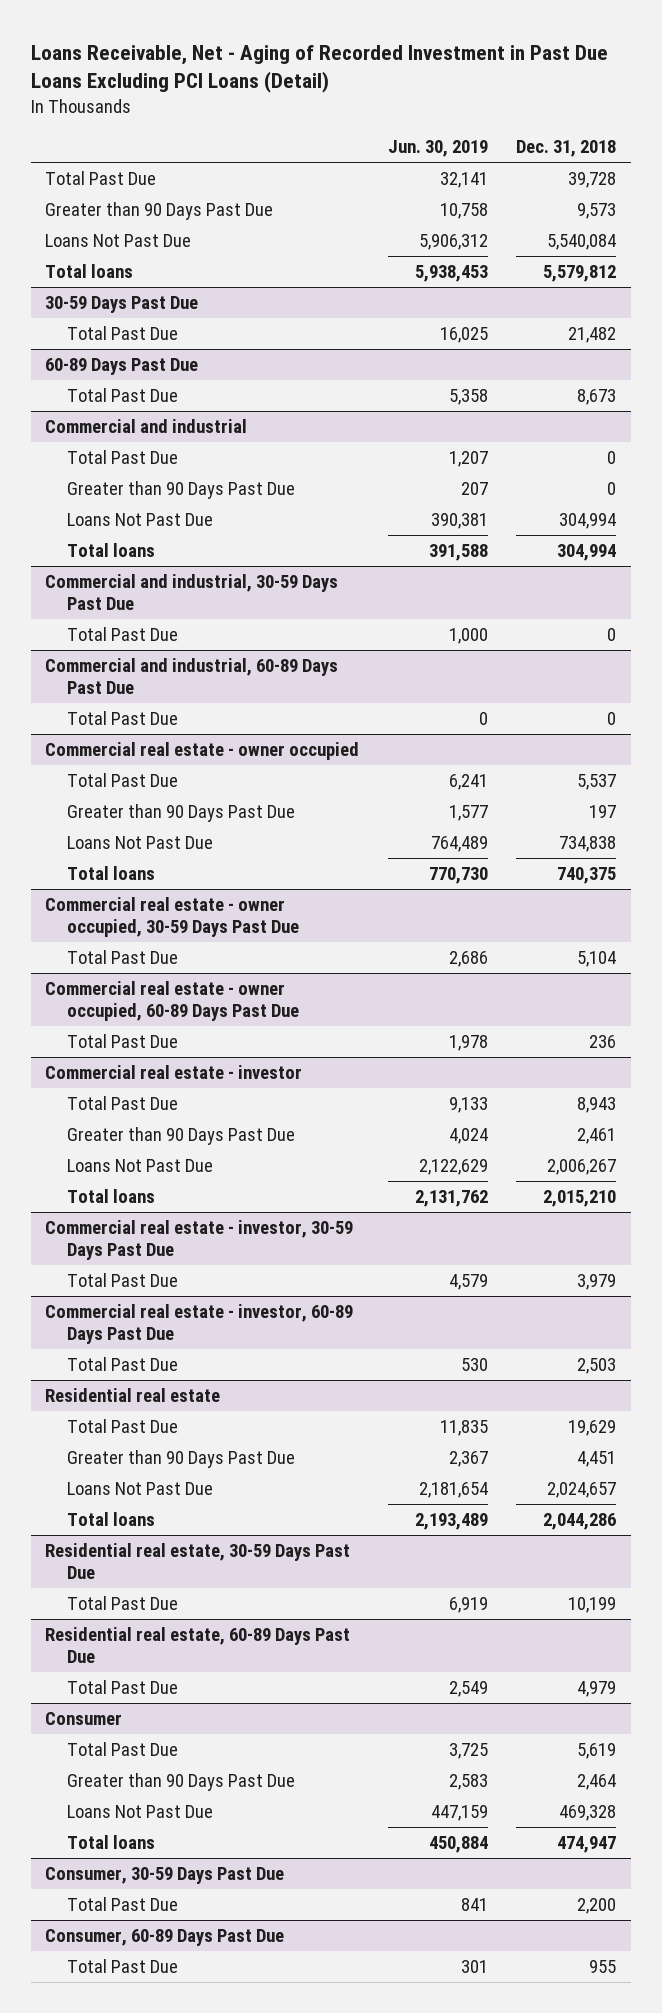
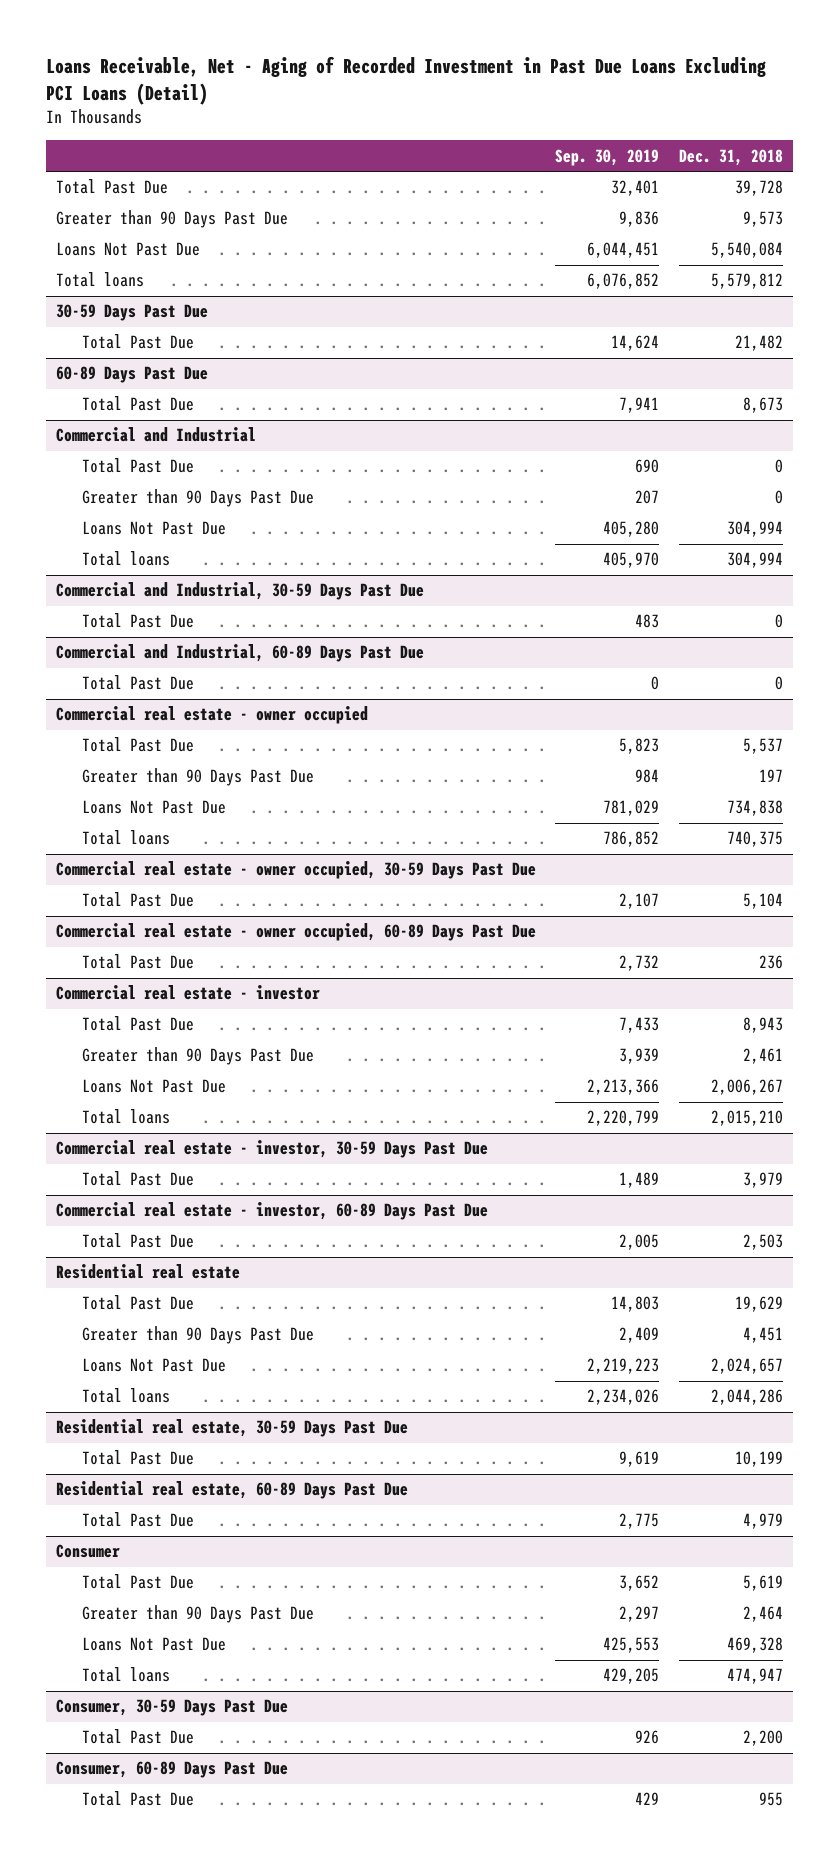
- | Jun. 30, 2019 | Dec. 31, 2018
+ | Sep. 30, 2019 | Dec. 31, 2018
- Commercial and industrial
+ Commercial and Industrial
- Commercial and industrial, 30-59 Days Past Due
+ Commercial and Industrial, 30-59 Days Past Due
- Commercial and industrial, 60-89 Days Past Due
+ Commercial and Industrial, 60-89 Days Past Due

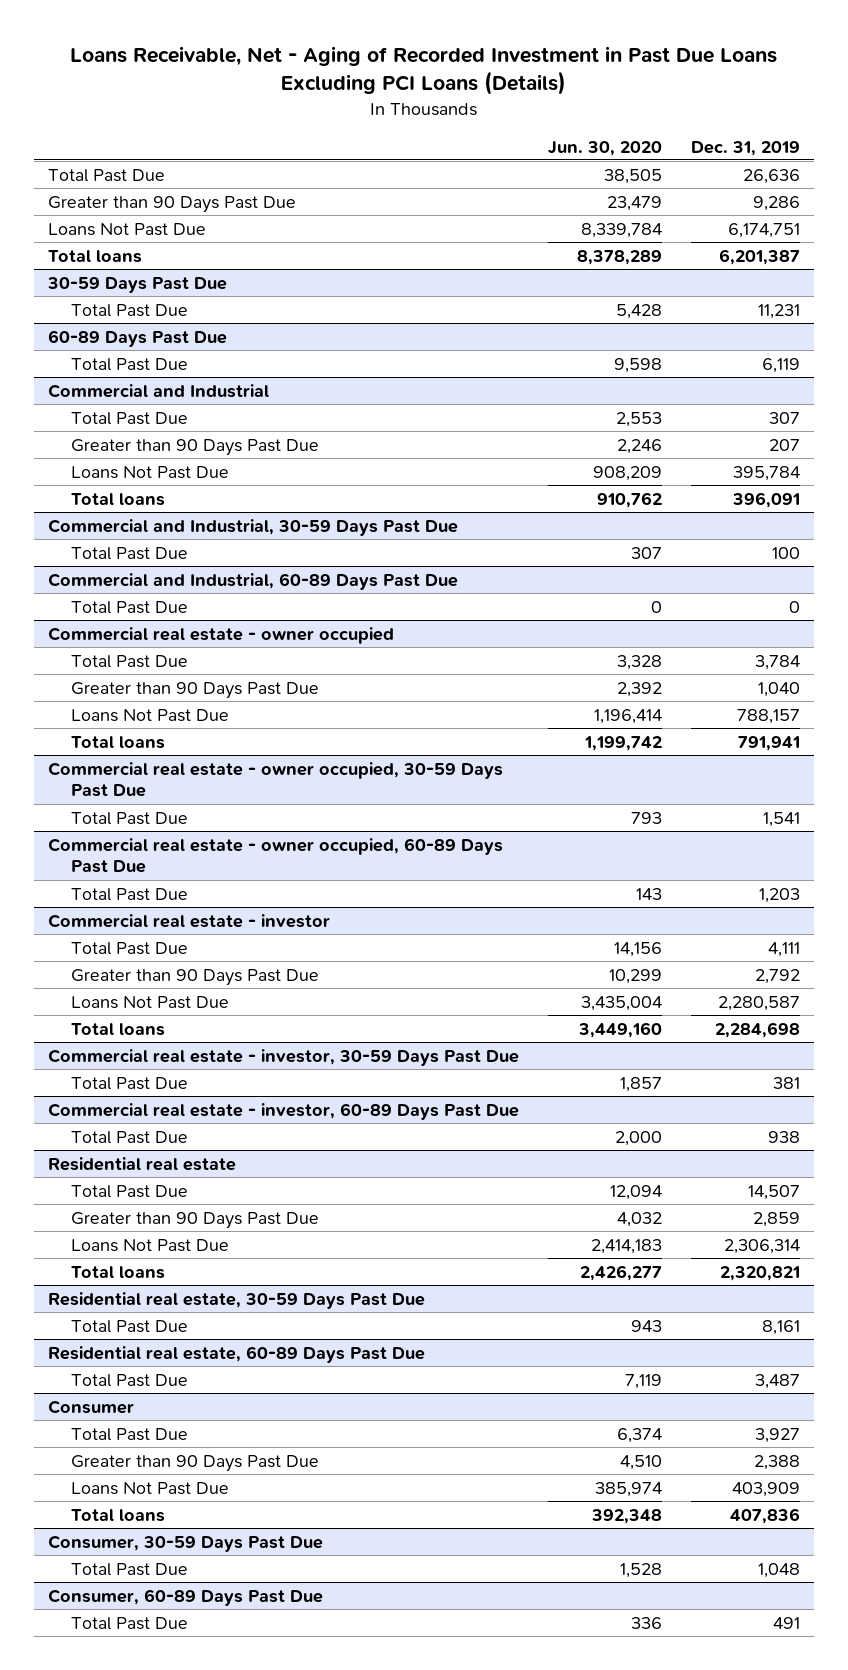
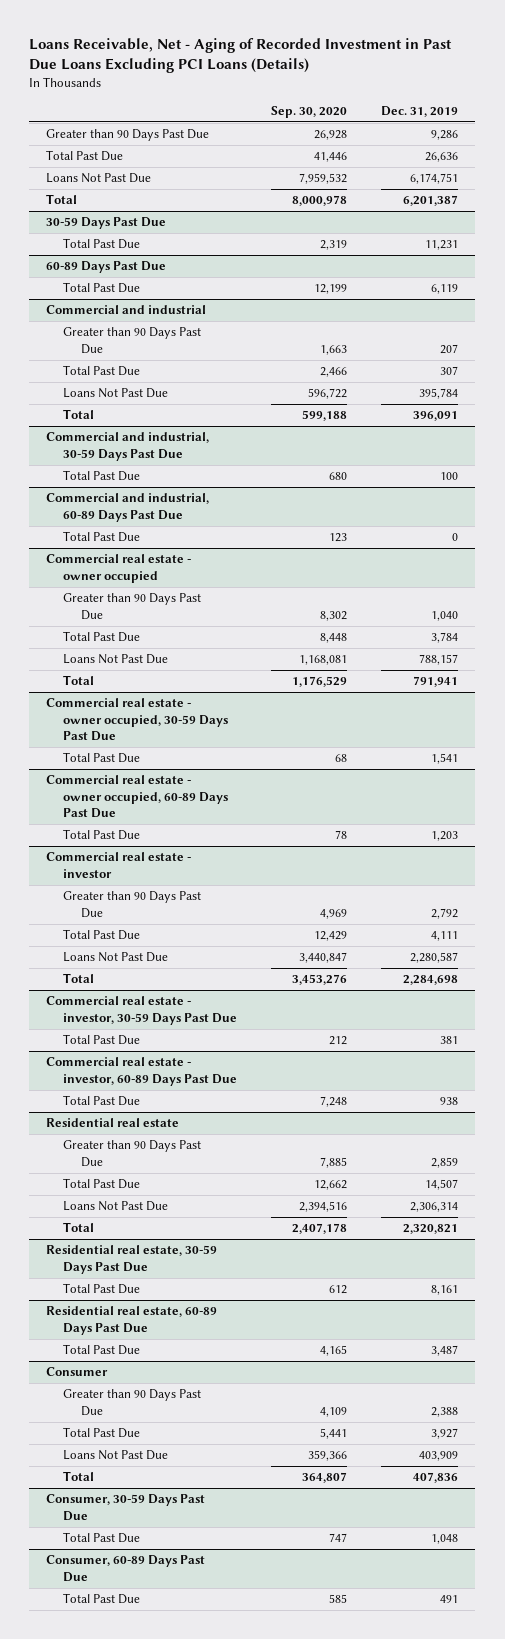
- | Jun. 30, 2020 | Dec. 31, 2019
+ | Sep. 30, 2020 | Dec. 31, 2019
moved down: Total Past Due | 41,446 | 26,636
- Total loans | 8,378,289 | 6,201,387
+ Total | 8,000,978 | 6,201,387
- Commercial and Industrial
- Total Past Due | 2,553 | 307
+ Commercial and industrial
+ Total Past Due | 2,466 | 307
- Total loans | 910,762 | 396,091
- Commercial and Industrial, 30-59 Days Past Due
+ Total | 599,188 | 396,091
+ Commercial and industrial, 30-59 Days Past Due
- Commercial and Industrial, 60-89 Days Past Due
+ Commercial and industrial, 60-89 Days Past Due
@ Commercial real estate - owner occupied
moved down: Total Past Due | 8,448 | 3,784
- Total loans | 1,199,742 | 791,941
+ Total | 1,176,529 | 791,941
@ Commercial real estate - investor
moved down: Total Past Due | 12,429 | 4,111
- Total loans | 3,449,160 | 2,284,698
+ Total | 3,453,276 | 2,284,698
@ Residential real estate
moved down: Total Past Due | 12,662 | 14,507
- Total loans | 2,426,277 | 2,320,821
+ Total | 2,407,178 | 2,320,821
@ Consumer
moved down: Total Past Due | 5,441 | 3,927
- Total loans | 392,348 | 407,836
+ Total | 364,807 | 407,836

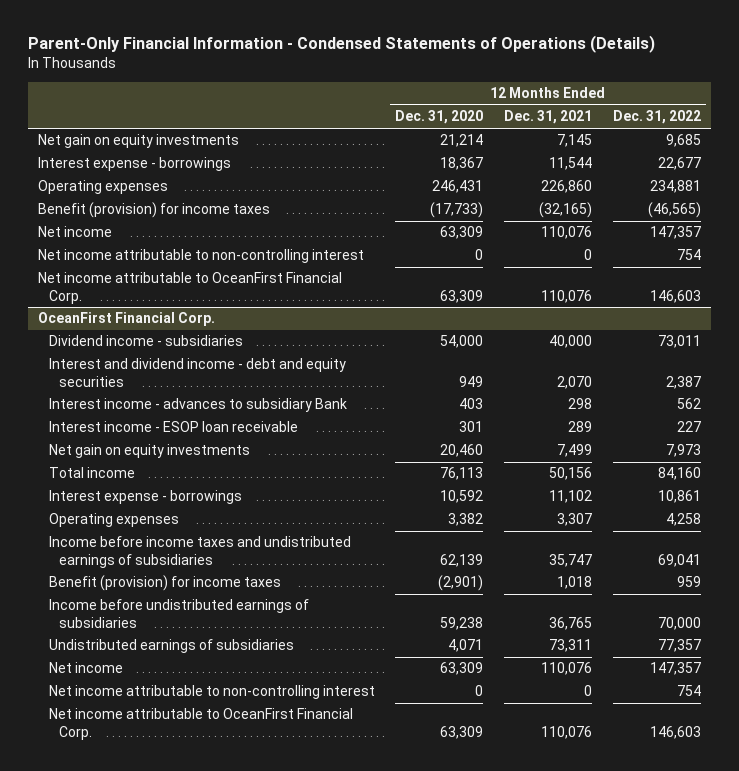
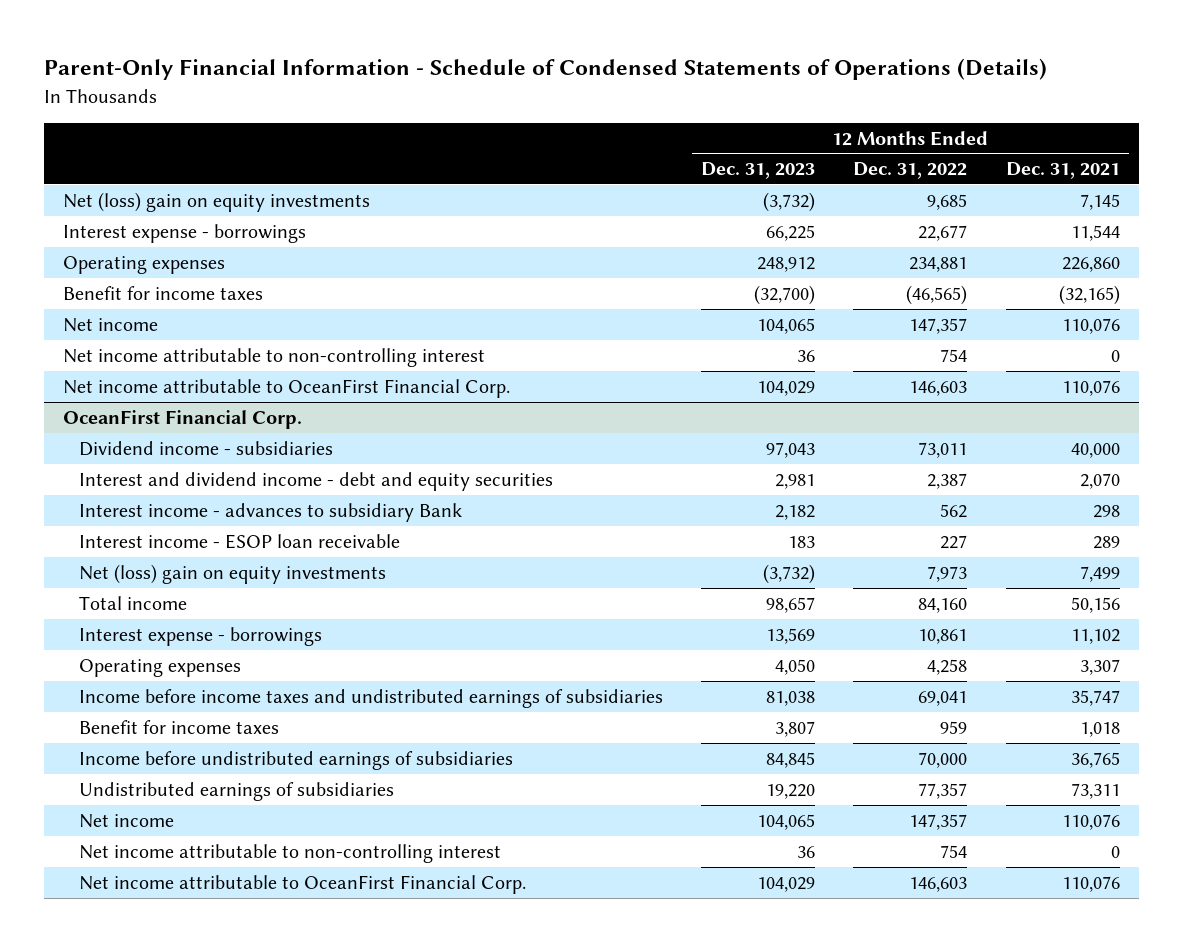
- Parent-Only Financial Information - Condensed Statements of Operations (Details)
+ Parent-Only Financial Information - Schedule of Condensed Statements of Operations (Details)
- | 12 Months Ended Dec. 31, 2020 | 12 Months Ended Dec. 31, 2021 | 12 Months Ended Dec. 31, 2022
+ | 12 Months Ended Dec. 31, 2023 | 12 Months Ended Dec. 31, 2022 | 12 Months Ended Dec. 31, 2021
- Net gain on equity investments | 21,214 | 7,145 | 9,685
+ Net (loss) gain on equity investments | (3,732) | 9,685 | 7,145
- Benefit (provision) for income taxes | (17,733) | (32,165) | (46,565)
+ Benefit for income taxes | (32,700) | (46,565) | (32,165)
@ OceanFirst Financial Corp.
- Net gain on equity investments | 20,460 | 7,499 | 7,973
+ Net (loss) gain on equity investments | (3,732) | 7,973 | 7,499
- Benefit (provision) for income taxes | (2,901) | 1,018 | 959
+ Benefit for income taxes | 3,807 | 959 | 1,018

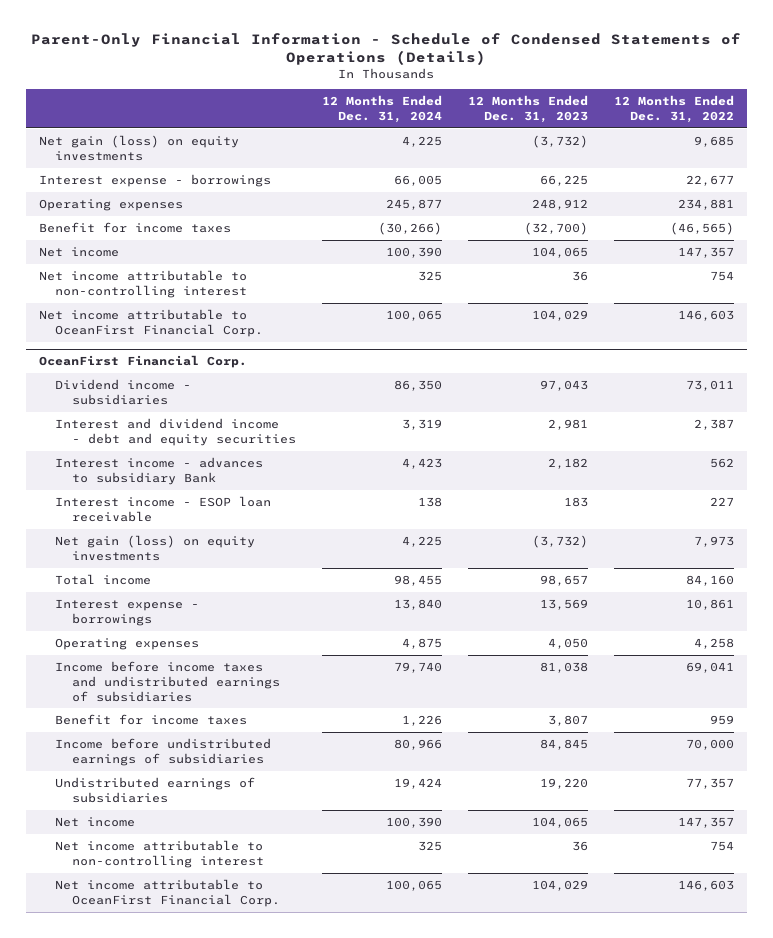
- | 12 Months Ended Dec. 31, 2023 | 12 Months Ended Dec. 31, 2022 | 12 Months Ended Dec. 31, 2021
+ | 12 Months Ended Dec. 31, 2024 | 12 Months Ended Dec. 31, 2023 | 12 Months Ended Dec. 31, 2022
- Net (loss) gain on equity investments | (3,732) | 9,685 | 7,145
+ Net gain (loss) on equity investments | 4,225 | (3,732) | 9,685
@ OceanFirst Financial Corp.
- Net (loss) gain on equity investments | (3,732) | 7,973 | 7,499
+ Net gain (loss) on equity investments | 4,225 | (3,732) | 7,973

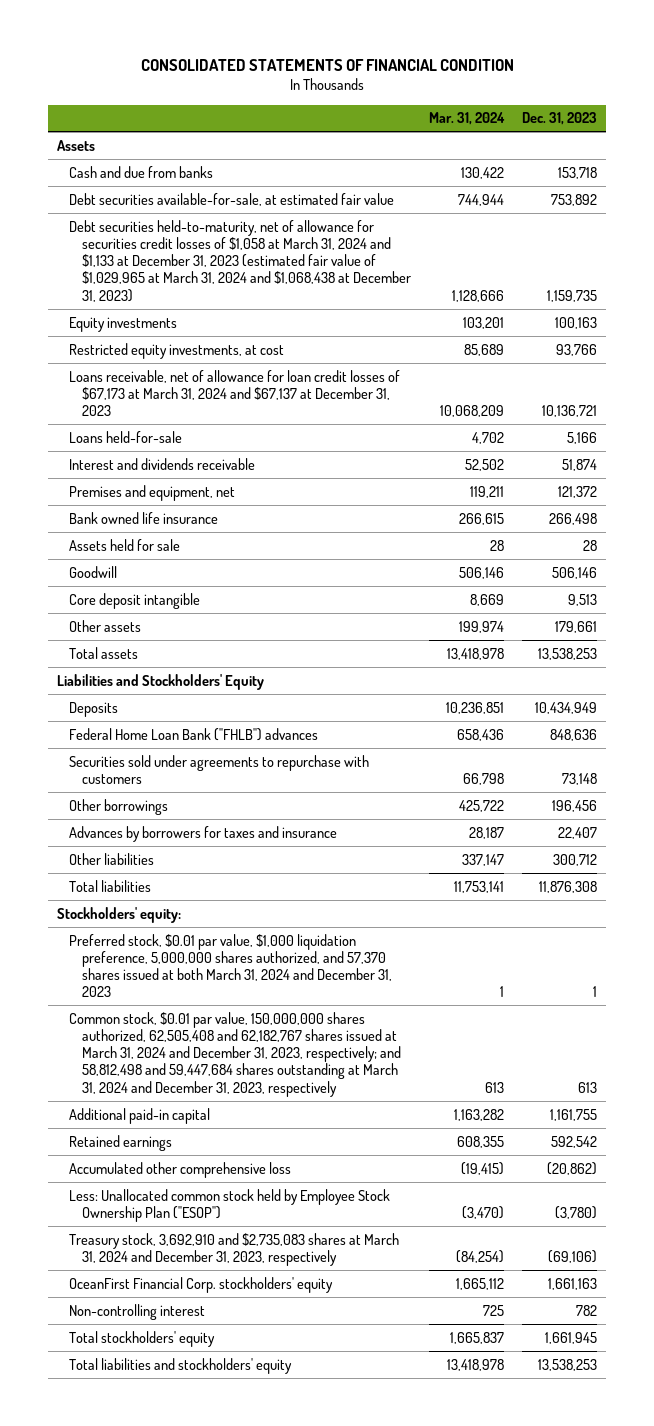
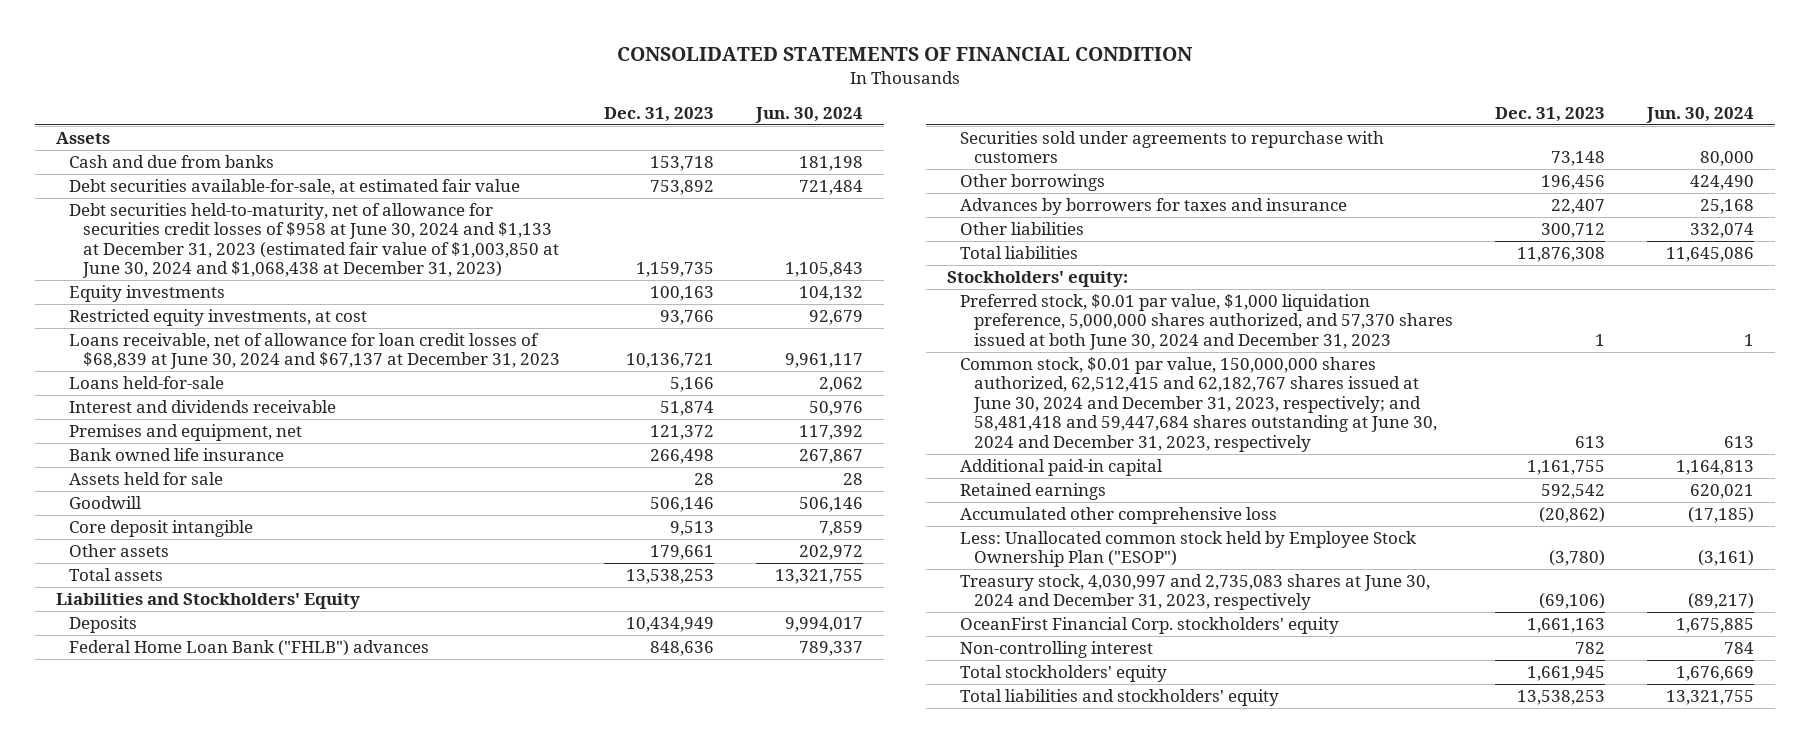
- | Mar. 31, 2024 | Dec. 31, 2023
+ | Dec. 31, 2023 | Jun. 30, 2024
- Debt securities held-to-maturity, net of allowance for securities credit losses of $1,058 at March 31, 2024 and $1,133 at December 31, 2023 (estimated fair value of $1,029,965 at March 31, 2024 and $1,068,438 at December 31, 2023) | 1,128,666 | 1,159,735
+ Debt securities held-to-maturity, net of allowance for securities credit losses of $958 at June 30, 2024 and $1,133 at December 31, 2023 (estimated fair value of $1,003,850 at June 30, 2024 and $1,068,438 at December 31, 2023) | 1,159,735 | 1,105,843
- Loans receivable, net of allowance for loan credit losses of $67,173 at March 31, 2024 and $67,137 at December 31, 2023 | 10,068,209 | 10,136,721
+ Loans receivable, net of allowance for loan credit losses of $68,839 at June 30, 2024 and $67,137 at December 31, 2023 | 10,136,721 | 9,961,117
- Preferred stock, $0.01 par value, $1,000 liquidation preference, 5,000,000 shares authorized, and 57,370 shares issued at both March 31, 2024 and December 31, 2023 | 1 | 1
- Common stock, $0.01 par value, 150,000,000 shares authorized, 62,505,408 and 62,182,767 shares issued at March 31, 2024 and December 31, 2023, respectively; and 58,812,498 and 59,447,684 shares outstanding at March 31, 2024 and December 31, 2023, respectively | 613 | 613
+ Preferred stock, $0.01 par value, $1,000 liquidation preference, 5,000,000 shares authorized, and 57,370 shares issued at both June 30, 2024 and December 31, 2023 | 1 | 1
+ Common stock, $0.01 par value, 150,000,000 shares authorized, 62,512,415 and 62,182,767 shares issued at June 30, 2024 and December 31, 2023, respectively; and 58,481,418 and 59,447,684 shares outstanding at June 30, 2024 and December 31, 2023, respectively | 613 | 613
- Treasury stock, 3,692,910 and $2,735,083 shares at March 31, 2024 and December 31, 2023, respectively | (84,254) | (69,106)
+ Treasury stock, 4,030,997 and 2,735,083 shares at June 30, 2024 and December 31, 2023, respectively | (69,106) | (89,217)

